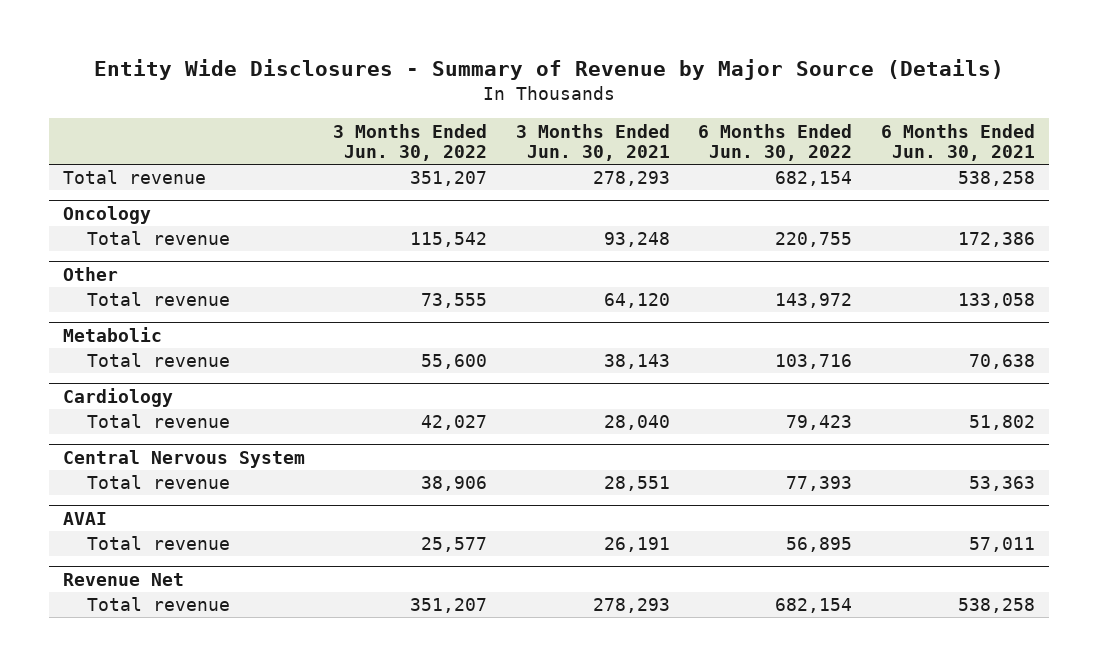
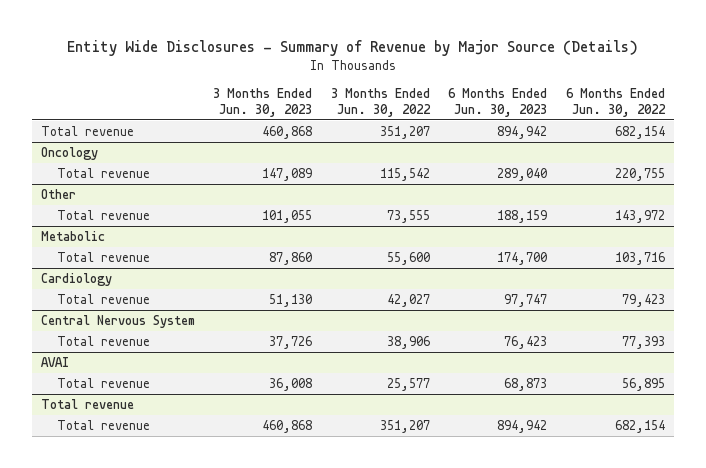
- | 3 Months Ended Jun. 30, 2022 | 3 Months Ended Jun. 30, 2021 | 6 Months Ended Jun. 30, 2022 | 6 Months Ended Jun. 30, 2021
+ | 3 Months Ended Jun. 30, 2023 | 3 Months Ended Jun. 30, 2022 | 6 Months Ended Jun. 30, 2023 | 6 Months Ended Jun. 30, 2022
- Revenue Net
+ Total revenue

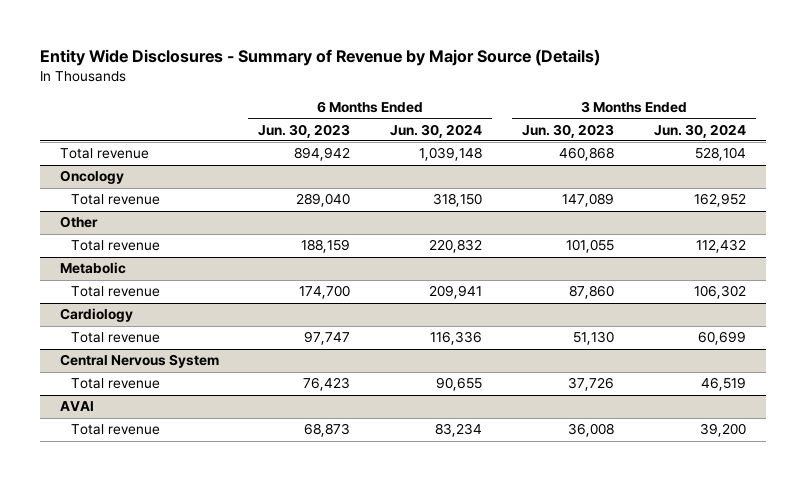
- | 3 Months Ended Jun. 30, 2023 | 3 Months Ended Jun. 30, 2022 | 6 Months Ended Jun. 30, 2023 | 6 Months Ended Jun. 30, 2022
+ | 6 Months Ended Jun. 30, 2023 | 6 Months Ended Jun. 30, 2024 | 3 Months Ended Jun. 30, 2023 | 3 Months Ended Jun. 30, 2024
- Total revenue
- Total revenue | 460,868 | 351,207 | 894,942 | 682,154

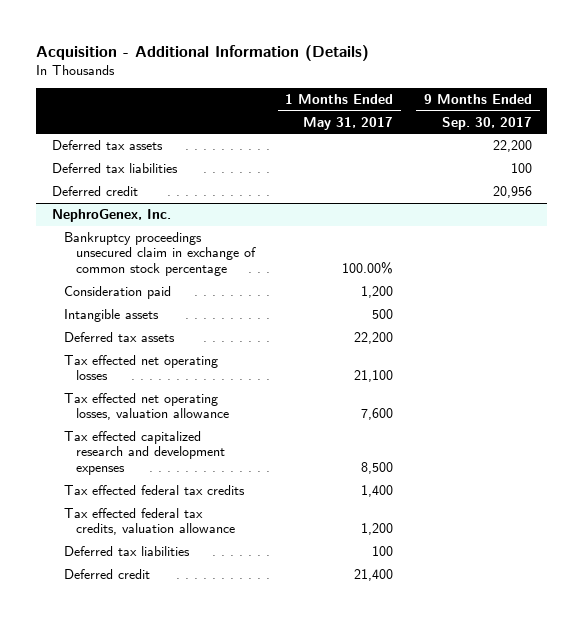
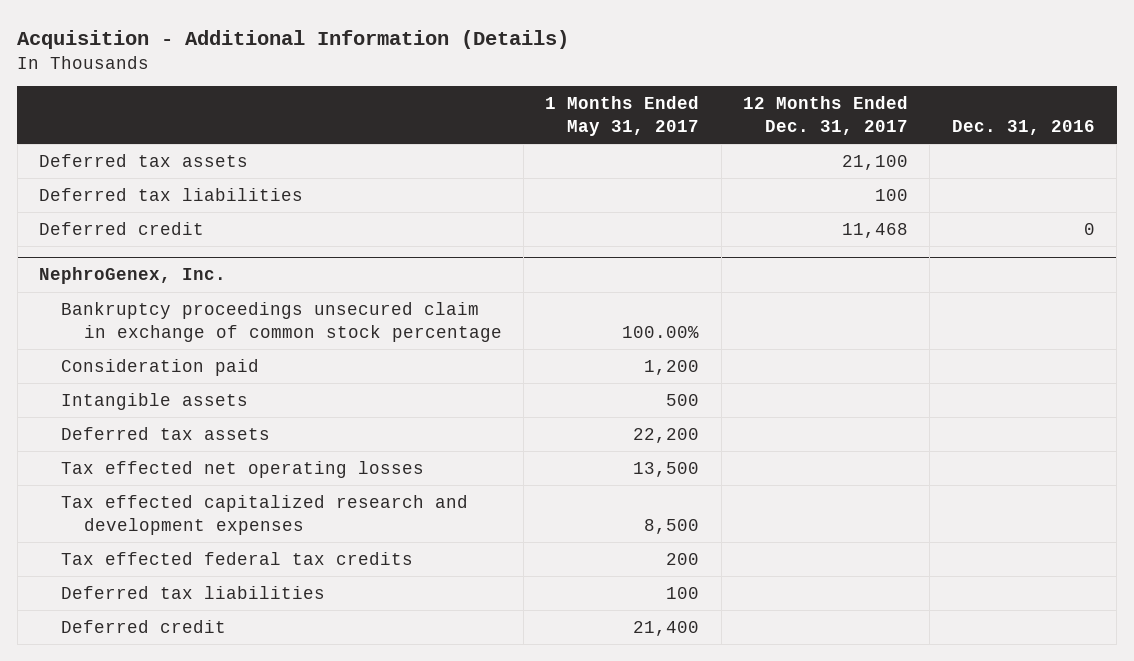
- | 1 Months Ended May 31, 2017 | 9 Months Ended Sep. 30, 2017
+ | 1 Months Ended May 31, 2017 | 12 Months Ended Dec. 31, 2017 | Dec. 31, 2016
@ NephroGenex, Inc.
- Tax effected net operating losses | 21,100 |
- Tax effected net operating losses, valuation allowance | 7,600 |
+ Tax effected net operating losses | 13,500 | |
- Tax effected federal tax credits | 1,400 |
- Tax effected federal tax credits, valuation allowance | 1,200 |
+ Tax effected federal tax credits | 200 | |

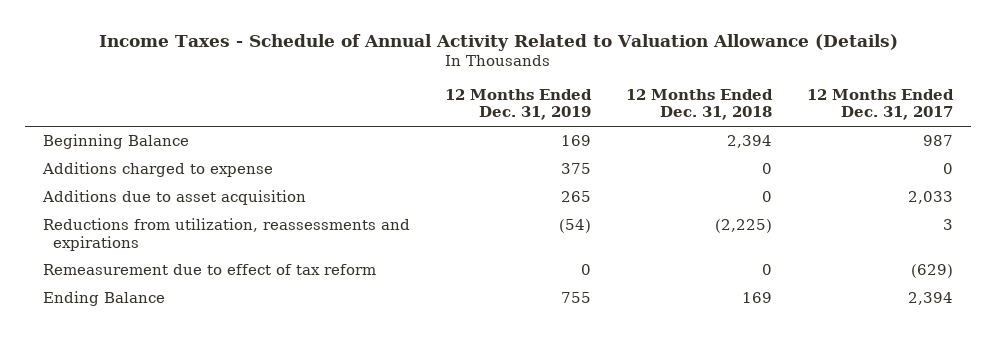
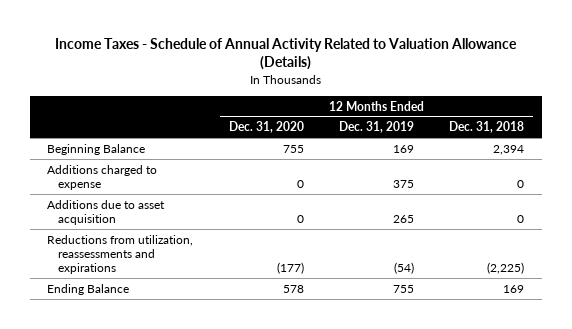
- | 12 Months Ended Dec. 31, 2019 | 12 Months Ended Dec. 31, 2018 | 12 Months Ended Dec. 31, 2017
+ | 12 Months Ended Dec. 31, 2020 | 12 Months Ended Dec. 31, 2019 | 12 Months Ended Dec. 31, 2018
- Remeasurement due to effect of tax reform | 0 | 0 | (629)

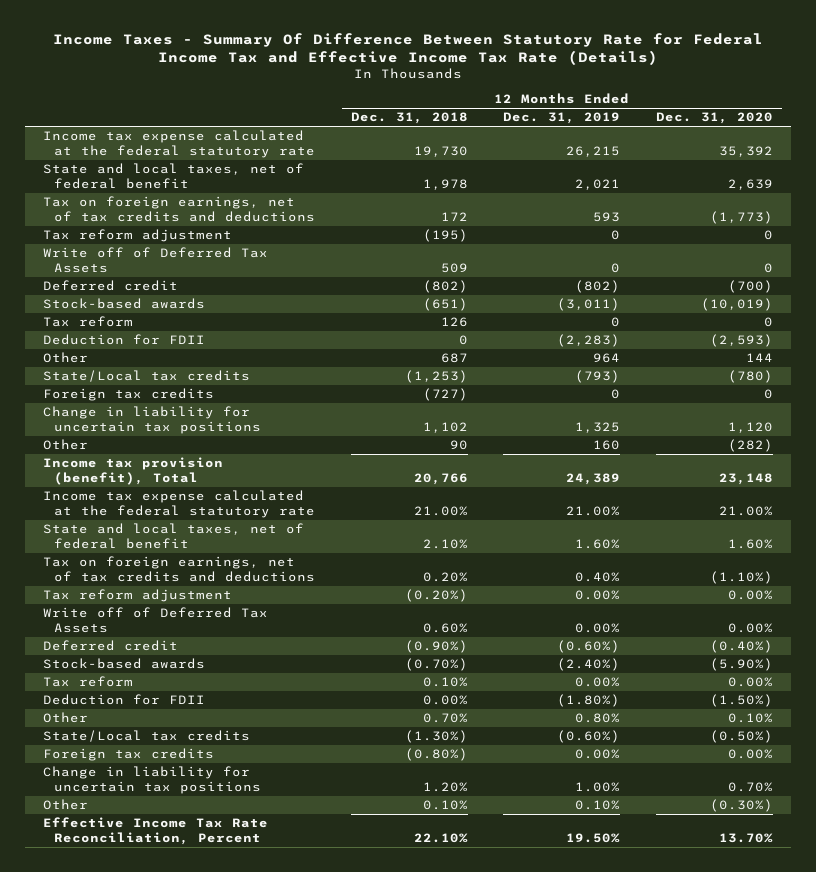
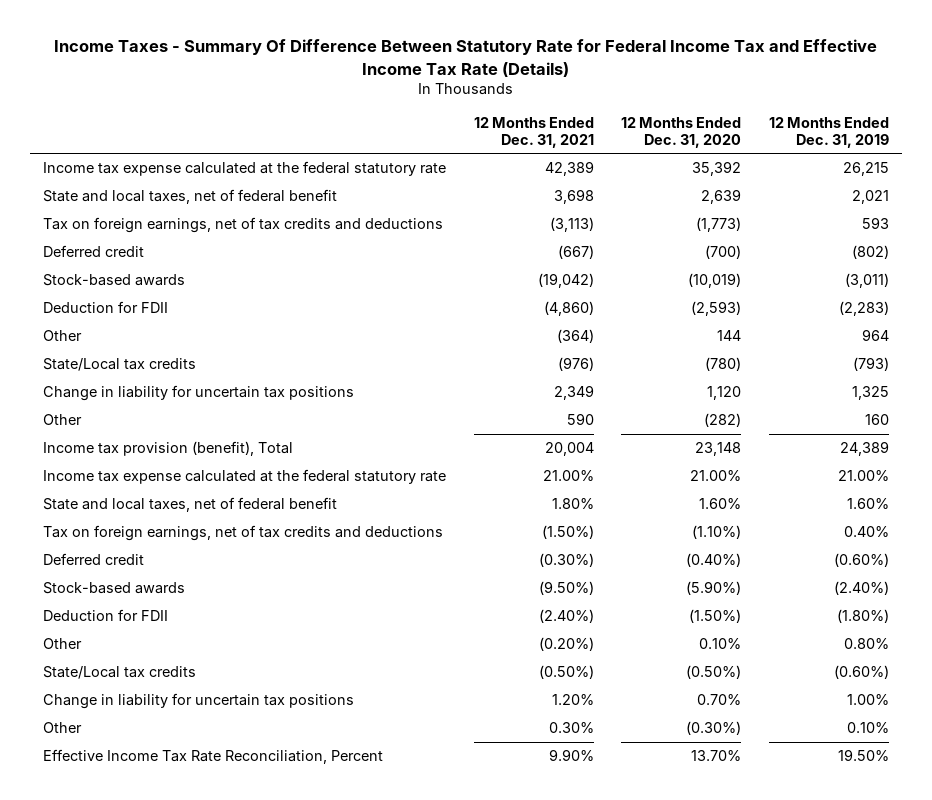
- | 12 Months Ended Dec. 31, 2018 | 12 Months Ended Dec. 31, 2019 | 12 Months Ended Dec. 31, 2020
+ | 12 Months Ended Dec. 31, 2021 | 12 Months Ended Dec. 31, 2020 | 12 Months Ended Dec. 31, 2019
- Tax reform adjustment | (195) | 0 | 0
- Write off of Deferred Tax Assets | 509 | 0 | 0
- Tax reform | 126 | 0 | 0
- Foreign tax credits | (727) | 0 | 0
- Tax reform adjustment | (0.20%) | 0.00% | 0.00%
- Write off of Deferred Tax Assets | 0.60% | 0.00% | 0.00%
- Tax reform | 0.10% | 0.00% | 0.00%
- Foreign tax credits | (0.80%) | 0.00% | 0.00%

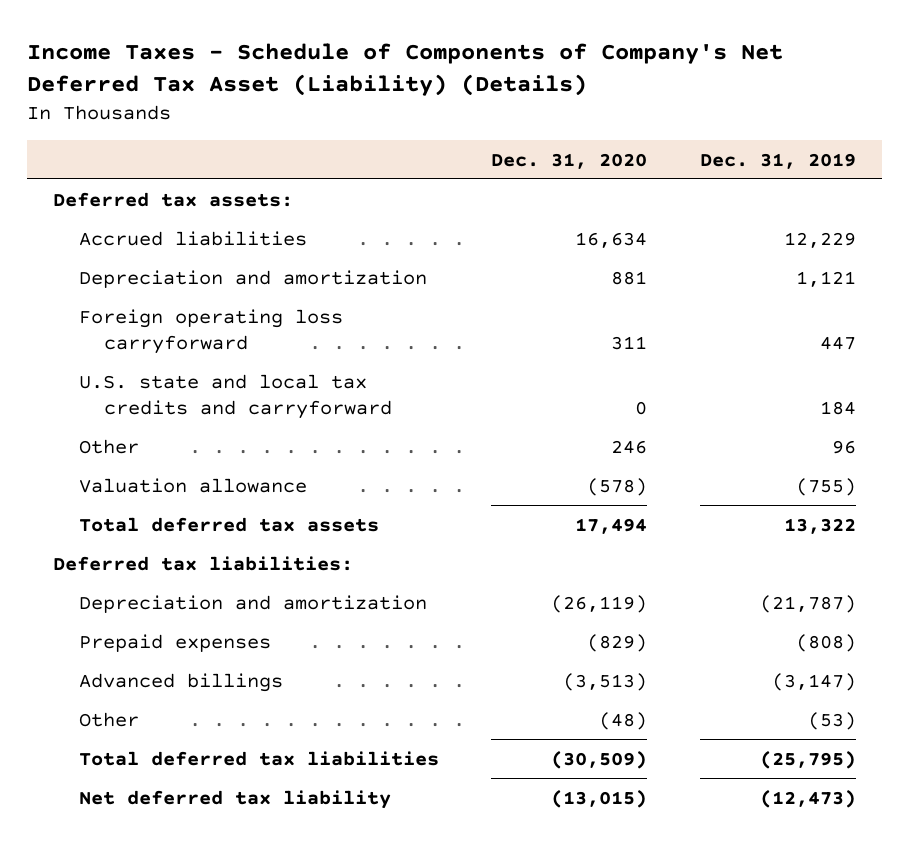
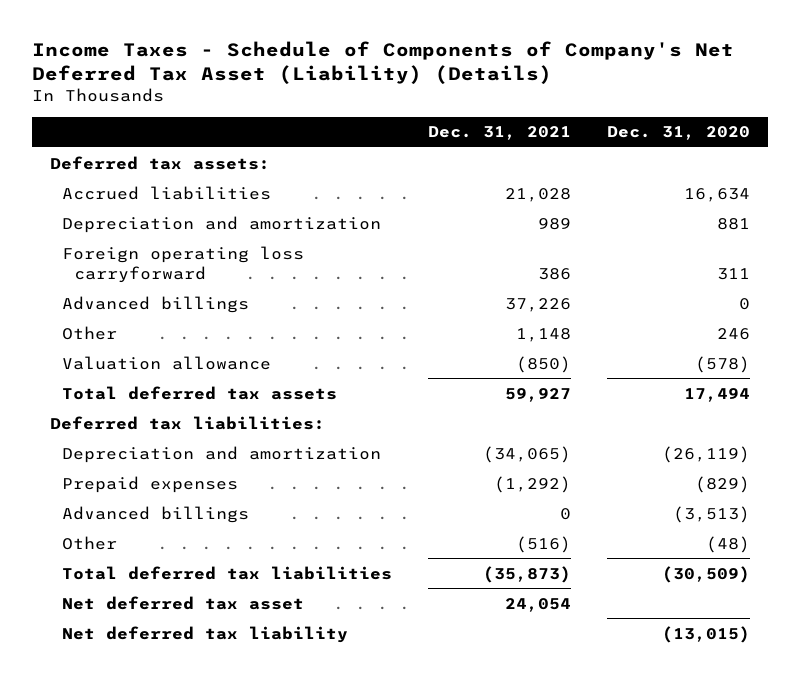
- | Dec. 31, 2020 | Dec. 31, 2019
+ | Dec. 31, 2021 | Dec. 31, 2020
- U.S. state and local tax credits and carryforward | 0 | 184
+ Advanced billings | 37,226 | 0
+ Net deferred tax asset | 24,054 |

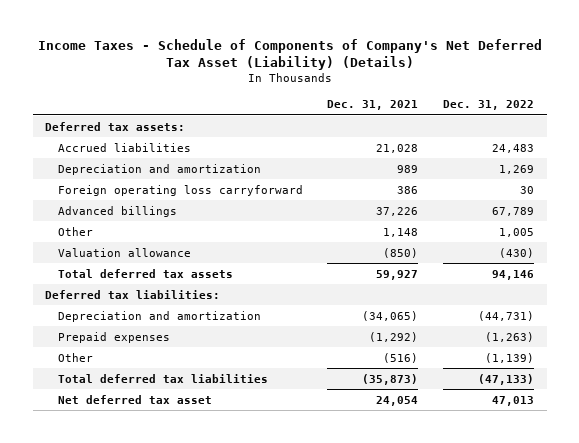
- | Dec. 31, 2021 | Dec. 31, 2020
+ | Dec. 31, 2021 | Dec. 31, 2022
- Advanced billings | 0 | (3,513)
- Net deferred tax liability | | (13,015)

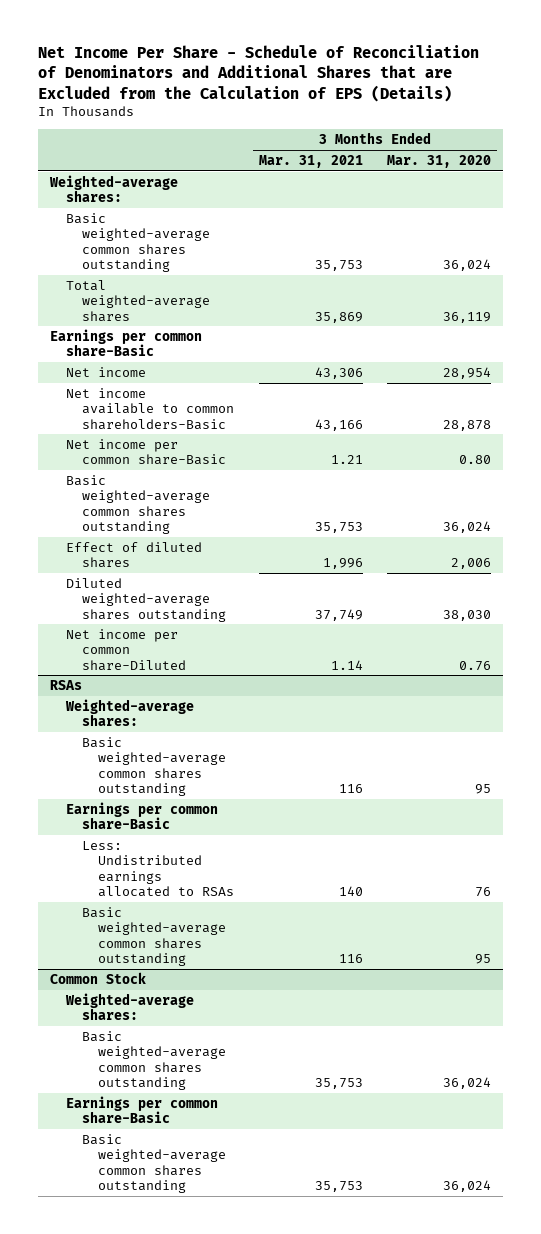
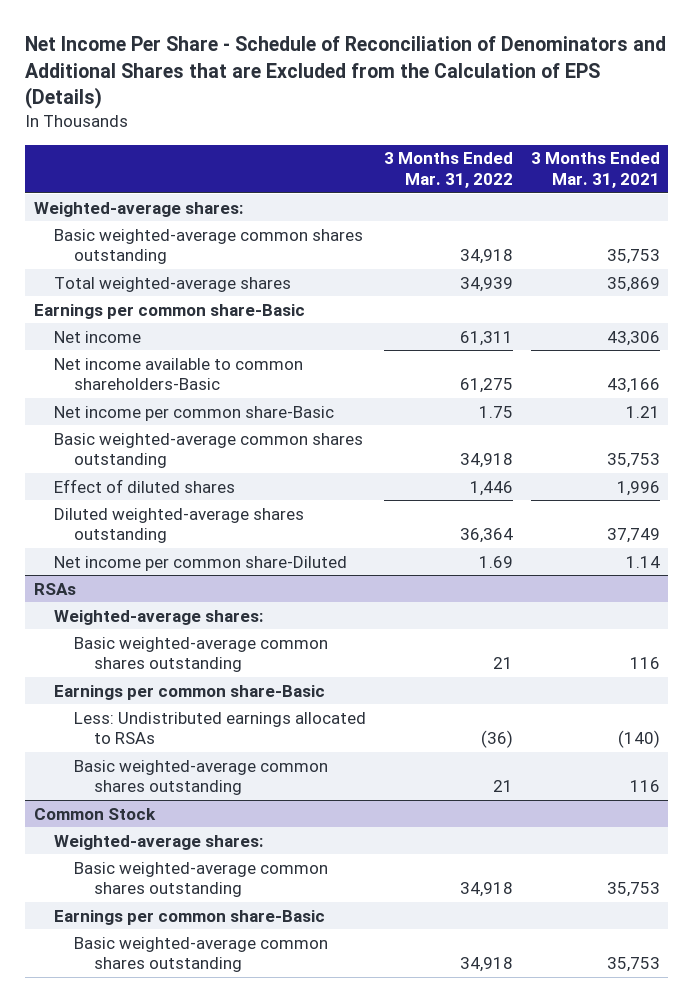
- | 3 Months Ended Mar. 31, 2021 | 3 Months Ended Mar. 31, 2020
+ | 3 Months Ended Mar. 31, 2022 | 3 Months Ended Mar. 31, 2021
@ RSAs
- Less: Undistributed earnings allocated to RSAs | 140 | 76
+ Less: Undistributed earnings allocated to RSAs | (36) | (140)

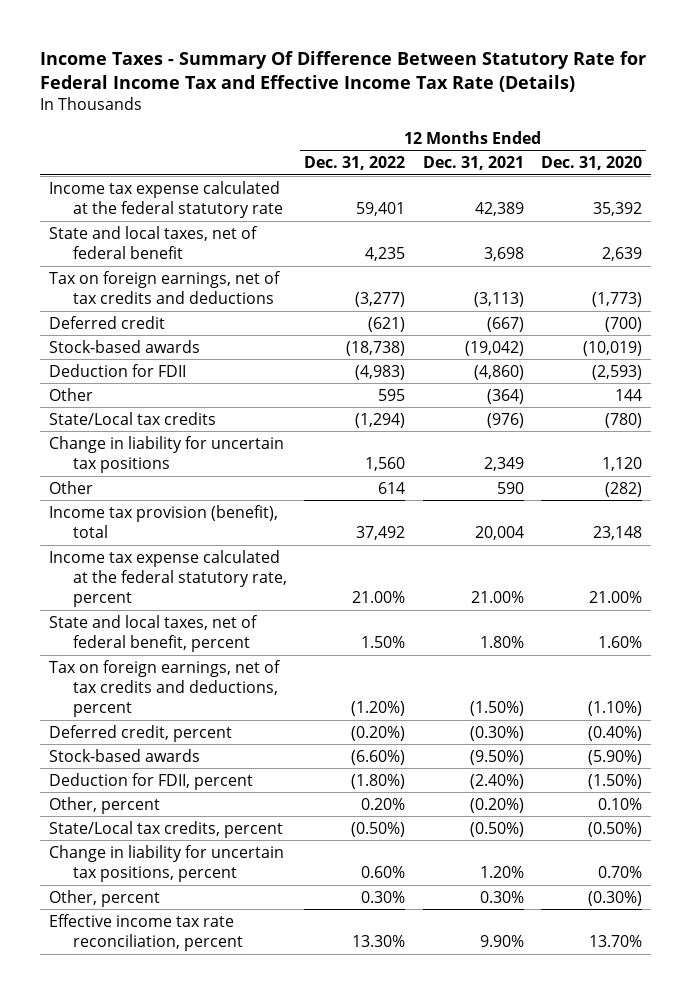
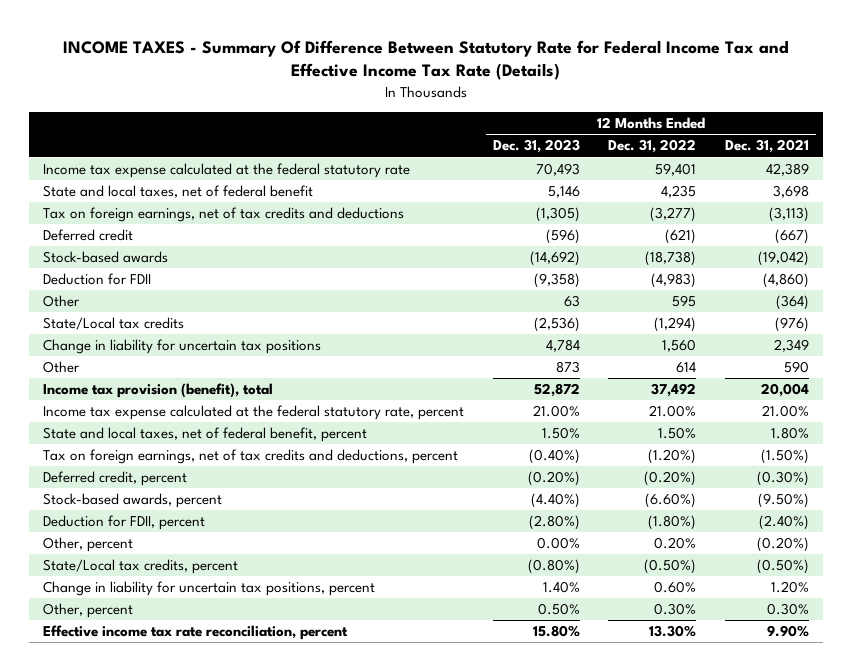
- Income Taxes - Summary Of Difference Between Statutory Rate for Federal Income Tax and Effective Income Tax Rate (Details)
+ INCOME TAXES - Summary Of Difference Between Statutory Rate for Federal Income Tax and Effective Income Tax Rate (Details)
- | 12 Months Ended Dec. 31, 2022 | 12 Months Ended Dec. 31, 2021 | 12 Months Ended Dec. 31, 2020
+ | 12 Months Ended Dec. 31, 2023 | 12 Months Ended Dec. 31, 2022 | 12 Months Ended Dec. 31, 2021
- Stock-based awards | (6.60%) | (9.50%) | (5.90%)
+ Stock-based awards, percent | (4.40%) | (6.60%) | (9.50%)

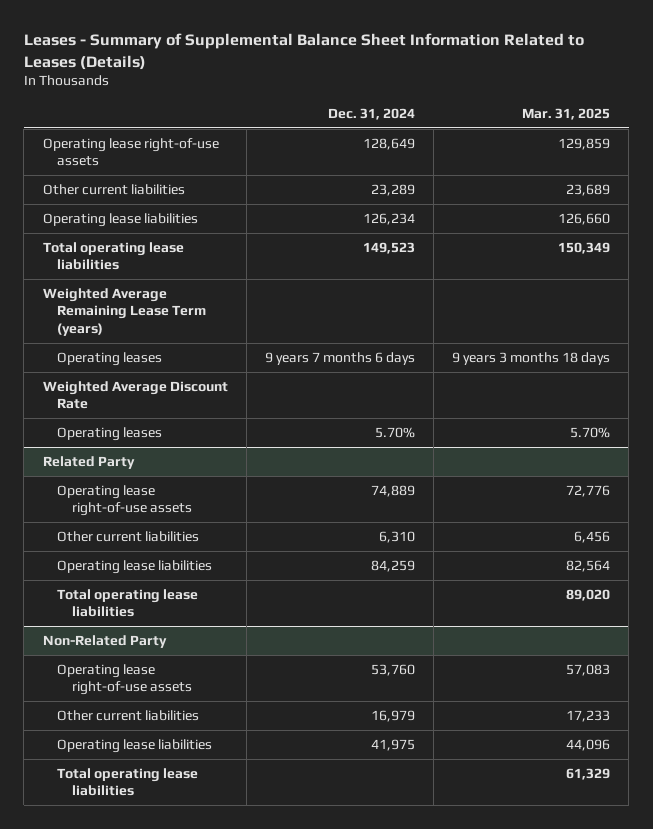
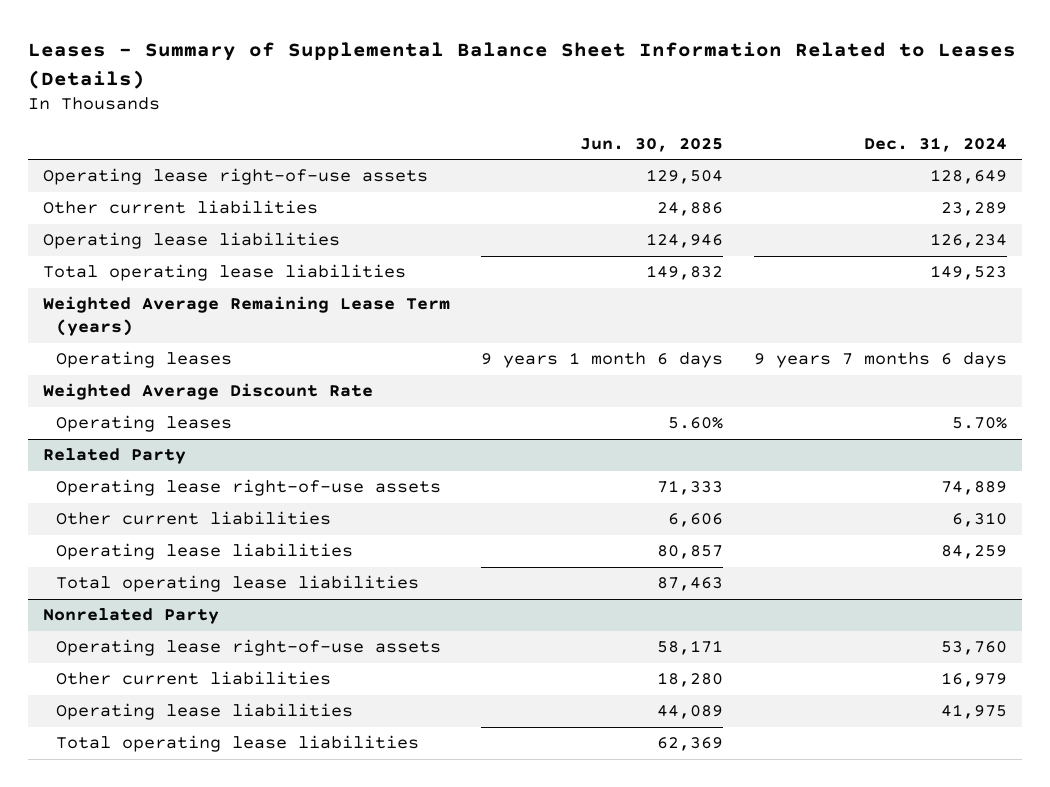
- | Dec. 31, 2024 | Mar. 31, 2025
+ | Jun. 30, 2025 | Dec. 31, 2024
- Non-Related Party
+ Nonrelated Party

